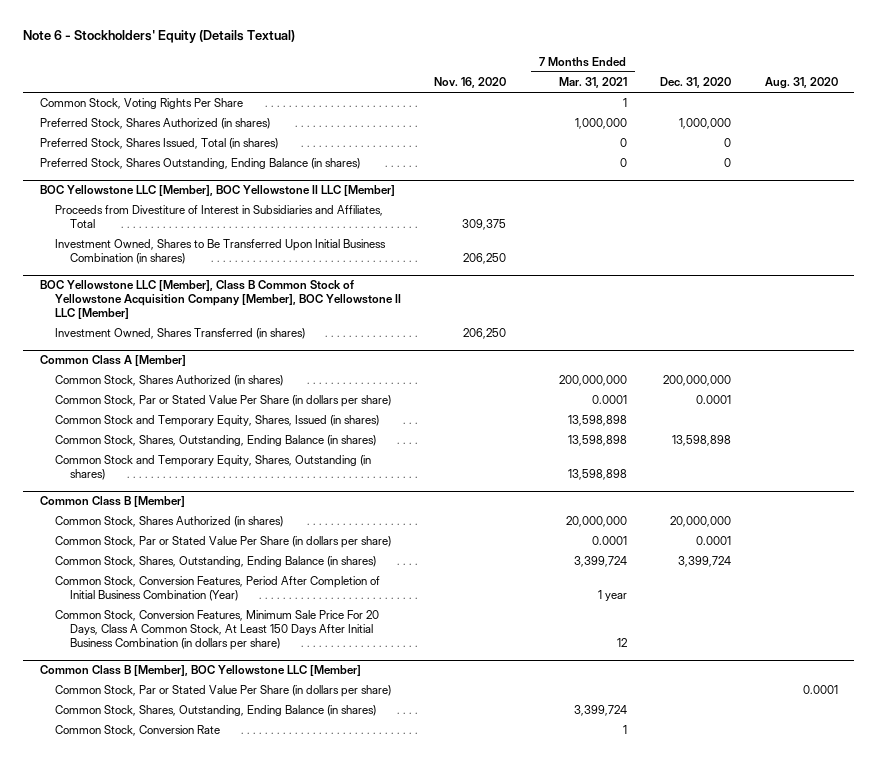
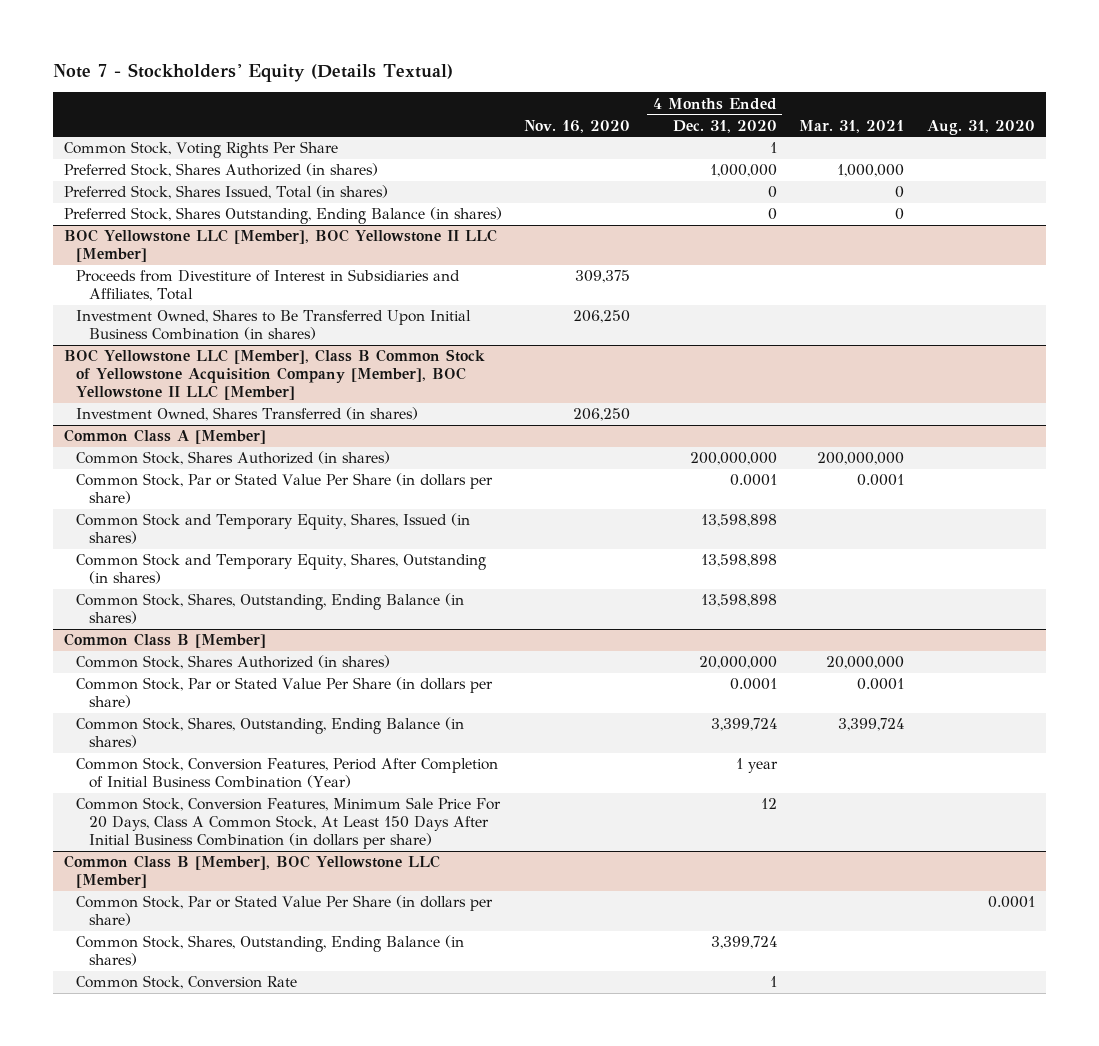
- Note 6 - Stockholders' Equity (Details Textual)
+ Note 7 - Stockholders' Equity (Details Textual)
- | Nov. 16, 2020 | 7 Months Ended Mar. 31, 2021 | Dec. 31, 2020 | Aug. 31, 2020
+ | Nov. 16, 2020 | 4 Months Ended Dec. 31, 2020 | Mar. 31, 2021 | Aug. 31, 2020
@ Common Class A [Member]
moved down: Common Stock, Shares, Outstanding, Ending Balance (in shares) | | 13,598,898 | |

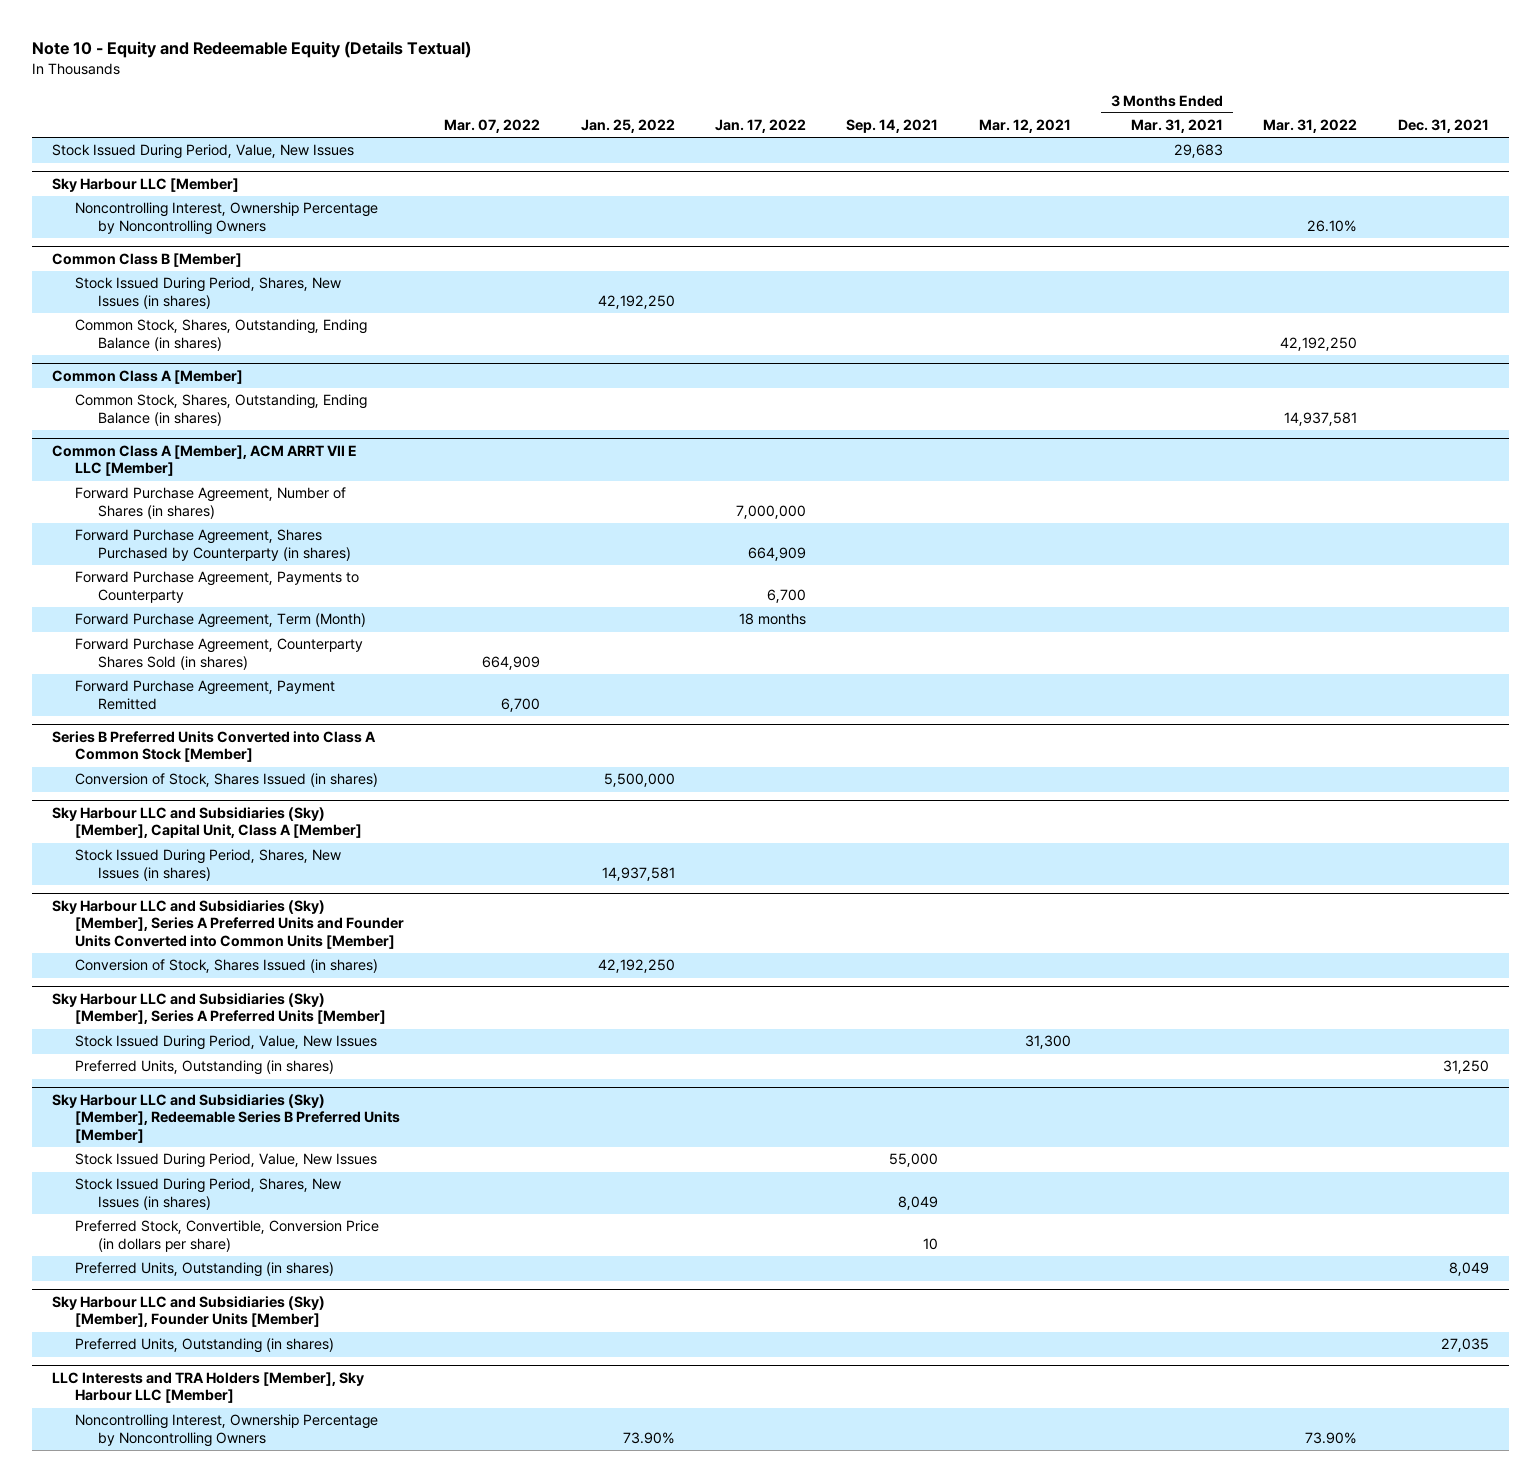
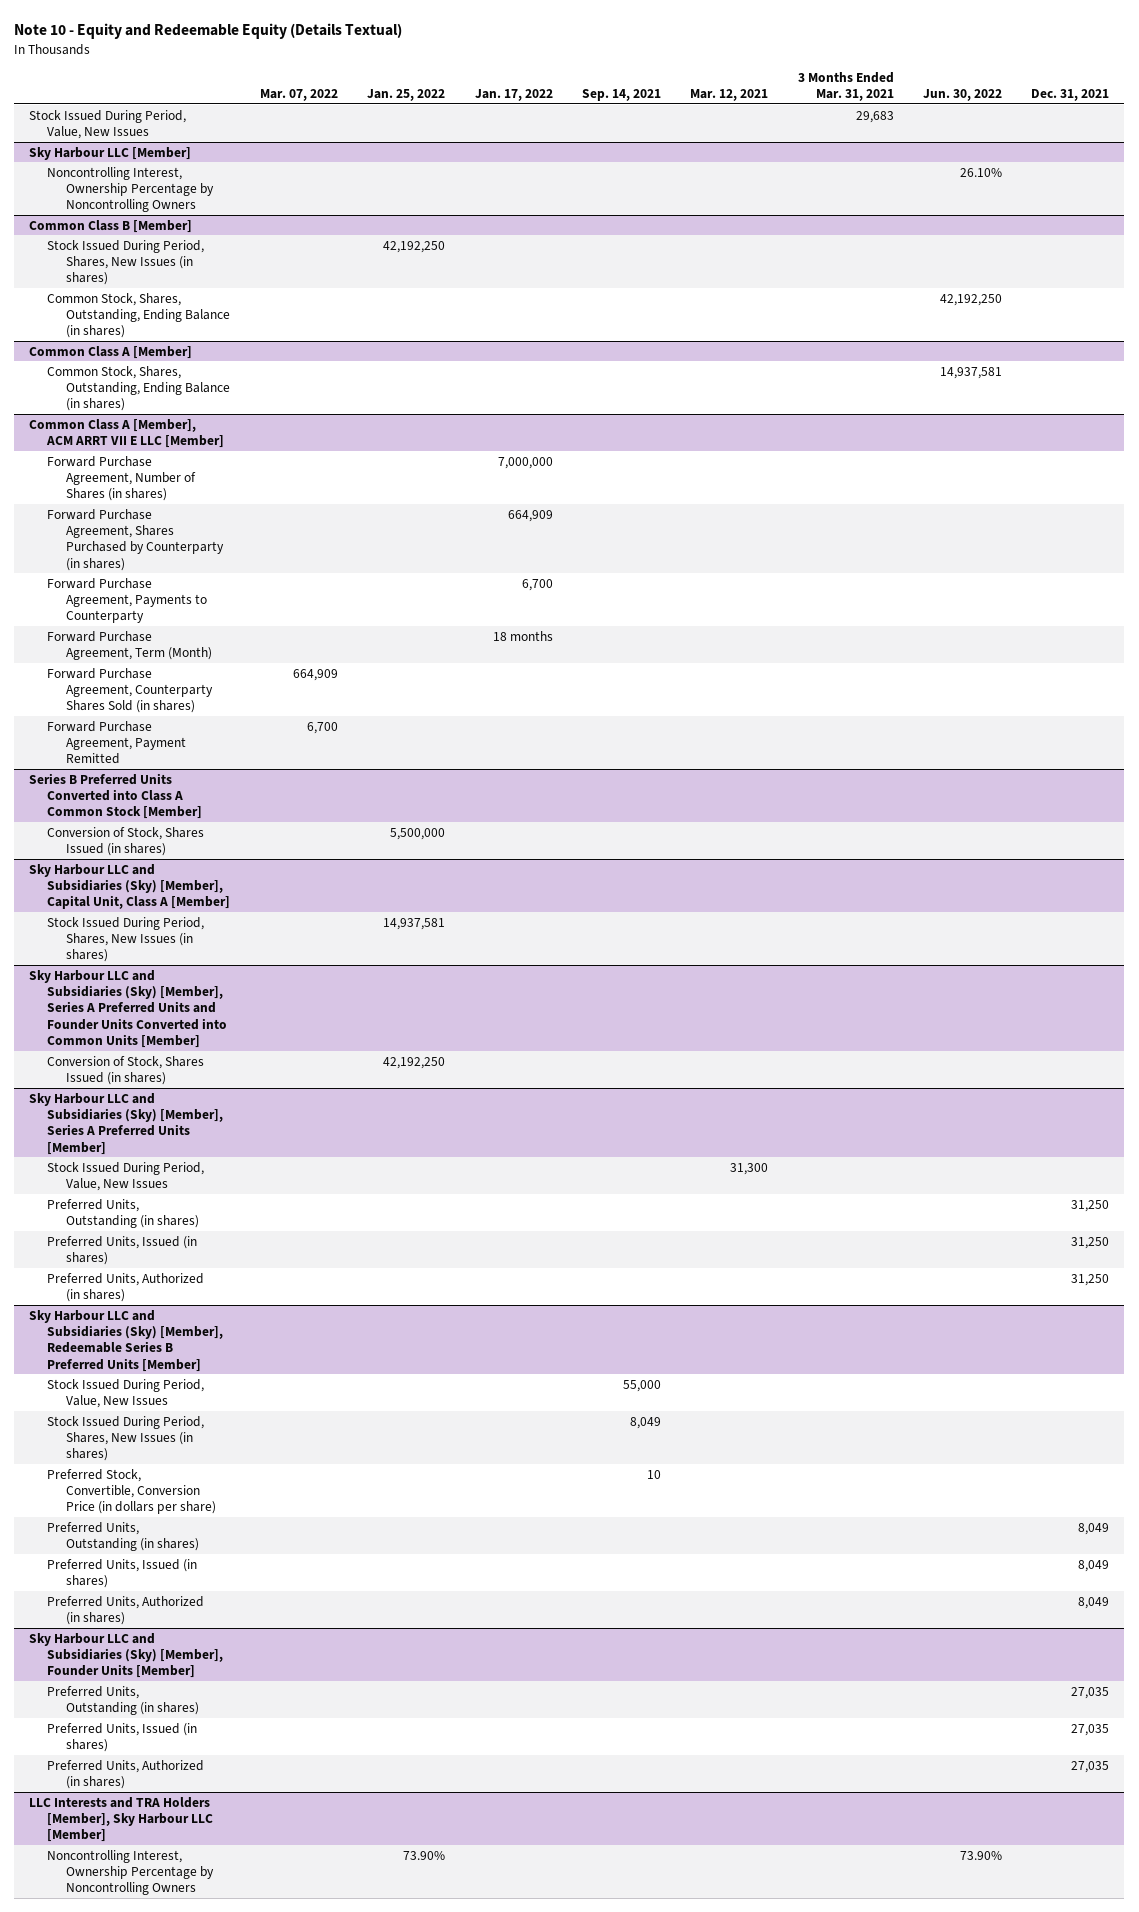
- | Mar. 07, 2022 | Jan. 25, 2022 | Jan. 17, 2022 | Sep. 14, 2021 | Mar. 12, 2021 | 3 Months Ended Mar. 31, 2021 | Mar. 31, 2022 | Dec. 31, 2021
+ | Mar. 07, 2022 | Jan. 25, 2022 | Jan. 17, 2022 | Sep. 14, 2021 | Mar. 12, 2021 | 3 Months Ended Mar. 31, 2021 | Jun. 30, 2022 | Dec. 31, 2021
@ Sky Harbour LLC and Subsidiaries (Sky) [Member], Series A Preferred Units [Member]
+ Preferred Units, Issued (in shares) | | | | | | | | 31,250
+ Preferred Units, Authorized (in shares) | | | | | | | | 31,250
@ Sky Harbour LLC and Subsidiaries (Sky) [Member], Redeemable Series B Preferred Units [Member]
+ Preferred Units, Issued (in shares) | | | | | | | | 8,049
+ Preferred Units, Authorized (in shares) | | | | | | | | 8,049
@ Sky Harbour LLC and Subsidiaries (Sky) [Member], Founder Units [Member]
+ Preferred Units, Issued (in shares) | | | | | | | | 27,035
+ Preferred Units, Authorized (in shares) | | | | | | | | 27,035

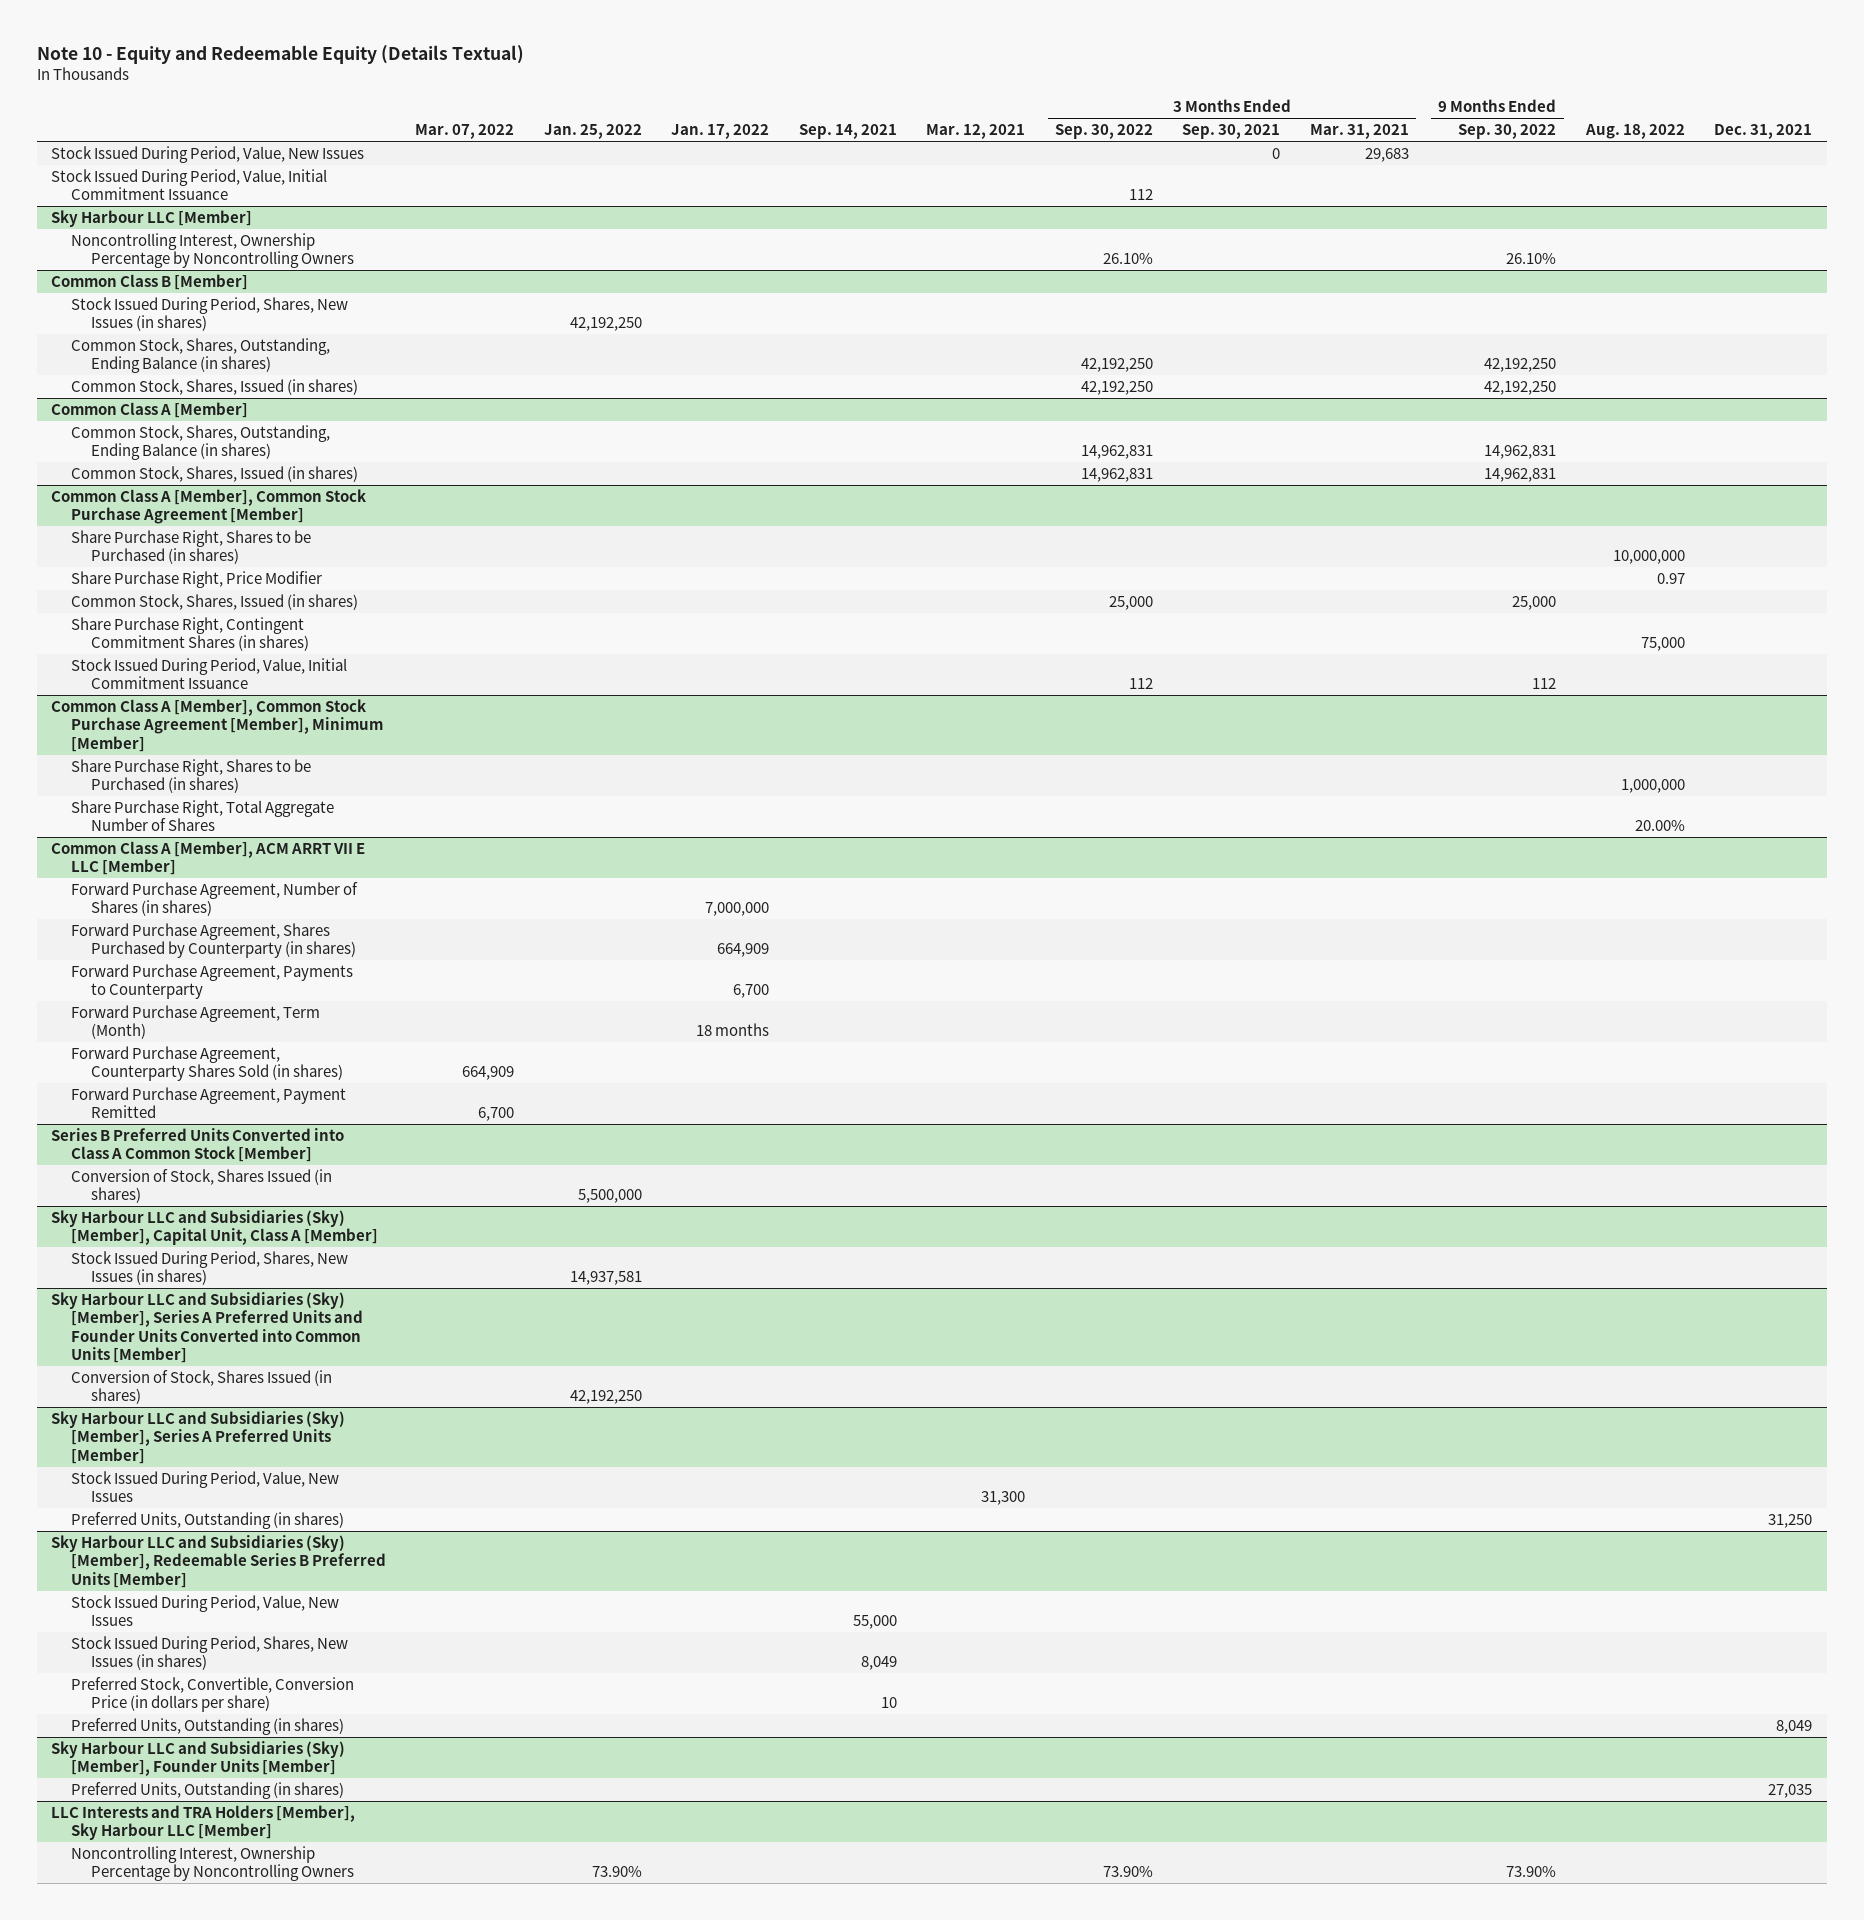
- | Mar. 07, 2022 | Jan. 25, 2022 | Jan. 17, 2022 | Sep. 14, 2021 | Mar. 12, 2021 | 3 Months Ended Mar. 31, 2021 | Jun. 30, 2022 | Dec. 31, 2021
+ | Mar. 07, 2022 | Jan. 25, 2022 | Jan. 17, 2022 | Sep. 14, 2021 | Mar. 12, 2021 | 3 Months Ended Sep. 30, 2022 | 3 Months Ended Sep. 30, 2021 | 3 Months Ended Mar. 31, 2021 | 9 Months Ended Sep. 30, 2022 | Aug. 18, 2022 | Dec. 31, 2021
+ Stock Issued During Period, Value, Initial Commitment Issuance | | | | | | 112 | | | | |
@ Common Class B [Member]
+ Common Stock, Shares, Issued (in shares) | | | | | | 42,192,250 | | | 42,192,250 | |
@ Common Class A [Member]
+ Common Stock, Shares, Issued (in shares) | | | | | | 14,962,831 | | | 14,962,831 | |
+ Common Class A [Member], Common Stock Purchase Agreement [Member]
+ Share Purchase Right, Shares to be Purchased (in shares) | | | | | | | | | | 10,000,000 |
+ Share Purchase Right, Price Modifier | | | | | | | | | | 0.97 |
+ Common Stock, Shares, Issued (in shares) | | | | | | 25,000 | | | 25,000 | |
+ Share Purchase Right, Contingent Commitment Shares (in shares) | | | | | | | | | | 75,000 |
+ Stock Issued During Period, Value, Initial Commitment Issuance | | | | | | 112 | | | 112 | |
+ Common Class A [Member], Common Stock Purchase Agreement [Member], Minimum [Member]
+ Share Purchase Right, Shares to be Purchased (in shares) | | | | | | | | | | 1,000,000 |
+ Share Purchase Right, Total Aggregate Number of Shares | | | | | | | | | | 20.00% |
@ Sky Harbour LLC and Subsidiaries (Sky) [Member], Series A Preferred Units [Member]
- Preferred Units, Issued (in shares) | | | | | | | | 31,250
- Preferred Units, Authorized (in shares) | | | | | | | | 31,250
@ Sky Harbour LLC and Subsidiaries (Sky) [Member], Redeemable Series B Preferred Units [Member]
- Preferred Units, Issued (in shares) | | | | | | | | 8,049
- Preferred Units, Authorized (in shares) | | | | | | | | 8,049
@ Sky Harbour LLC and Subsidiaries (Sky) [Member], Founder Units [Member]
- Preferred Units, Issued (in shares) | | | | | | | | 27,035
- Preferred Units, Authorized (in shares) | | | | | | | | 27,035

